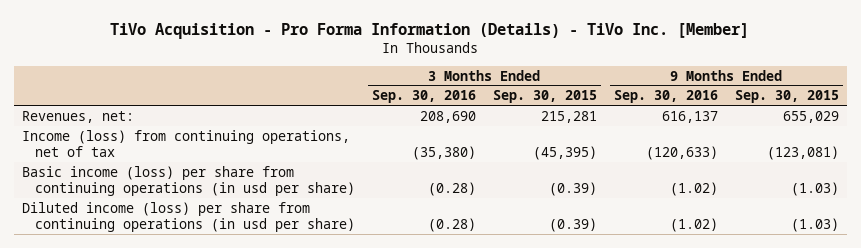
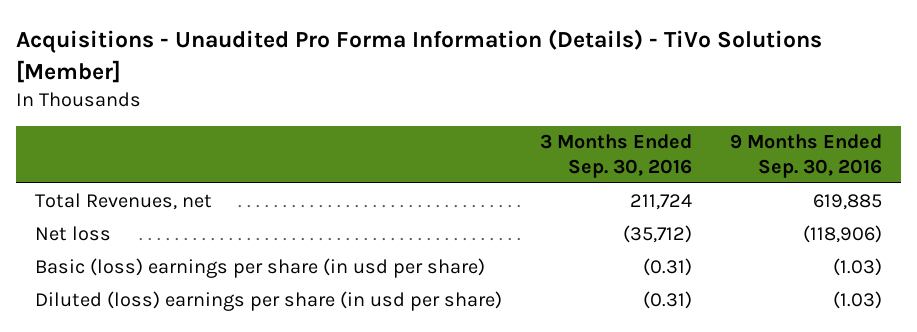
- TiVo Acquisition - Pro Forma Information (Details) - TiVo Inc. [Member]
+ Acquisitions - Unaudited Pro Forma Information (Details) - TiVo Solutions [Member]
- | 3 Months Ended Sep. 30, 2016 | 3 Months Ended Sep. 30, 2015 | 9 Months Ended Sep. 30, 2016 | 9 Months Ended Sep. 30, 2015
+ | 3 Months Ended Sep. 30, 2016 | 9 Months Ended Sep. 30, 2016
- Revenues, net: | 208,690 | 215,281 | 616,137 | 655,029
- Income (loss) from continuing operations, net of tax | (35,380) | (45,395) | (120,633) | (123,081)
- Basic income (loss) per share from continuing operations (in usd per share) | (0.28) | (0.39) | (1.02) | (1.03)
- Diluted income (loss) per share from continuing operations (in usd per share) | (0.28) | (0.39) | (1.02) | (1.03)
+ Total Revenues, net | 211,724 | 619,885
+ Net loss | (35,712) | (118,906)
+ Basic (loss) earnings per share (in usd per share) | (0.31) | (1.03)
+ Diluted (loss) earnings per share (in usd per share) | (0.31) | (1.03)

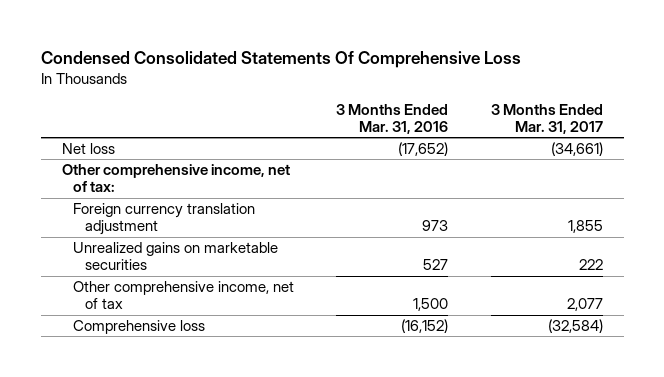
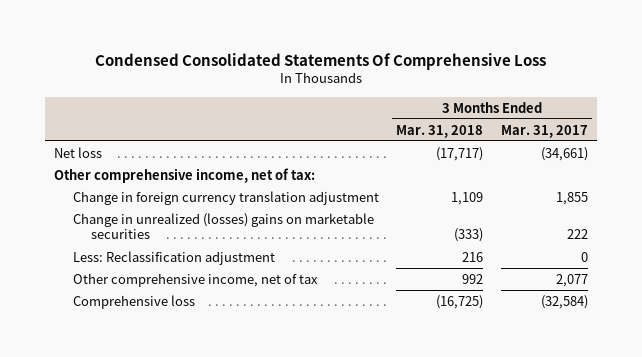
- | 3 Months Ended Mar. 31, 2016 | 3 Months Ended Mar. 31, 2017
+ | 3 Months Ended Mar. 31, 2018 | 3 Months Ended Mar. 31, 2017
- Foreign currency translation adjustment | 973 | 1,855
- Unrealized gains on marketable securities | 527 | 222
+ Change in foreign currency translation adjustment | 1,109 | 1,855
+ Change in unrealized (losses) gains on marketable securities | (333) | 222
+ Less: Reclassification adjustment | 216 | 0

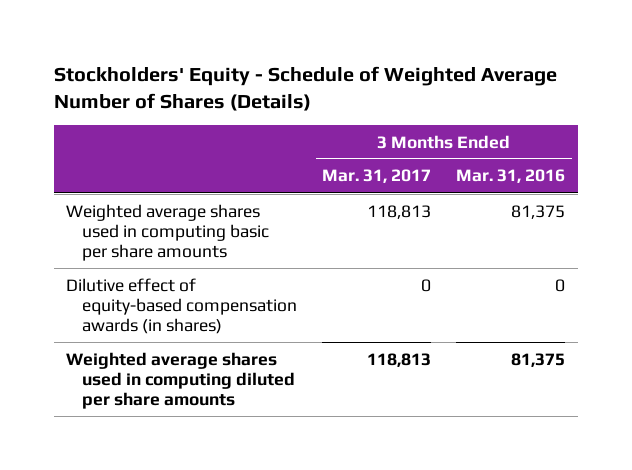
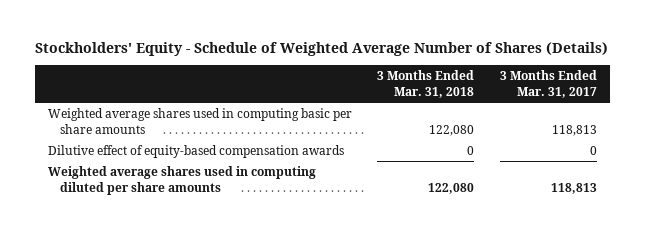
- | 3 Months Ended Mar. 31, 2017 | 3 Months Ended Mar. 31, 2016
+ | 3 Months Ended Mar. 31, 2018 | 3 Months Ended Mar. 31, 2017
- Dilutive effect of equity-based compensation awards (in shares) | 0 | 0
+ Dilutive effect of equity-based compensation awards | 0 | 0

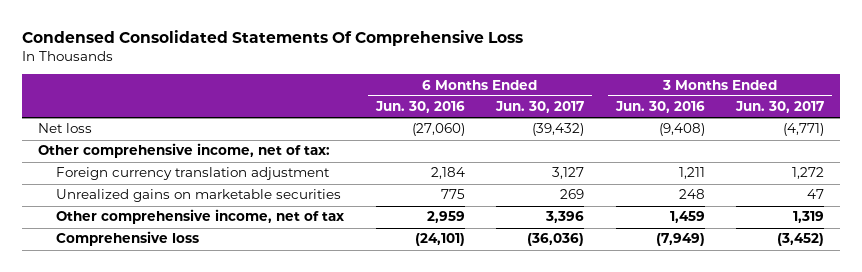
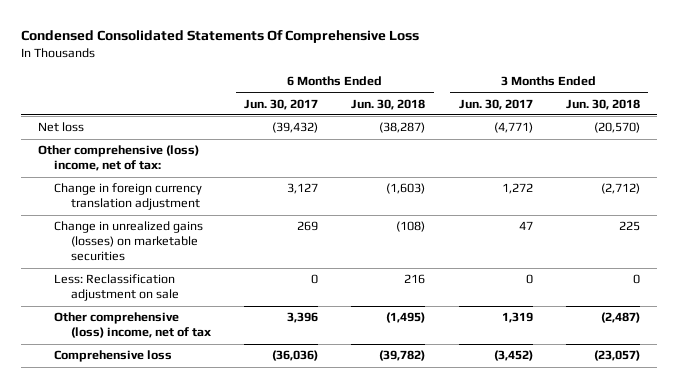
- | 6 Months Ended Jun. 30, 2016 | 6 Months Ended Jun. 30, 2017 | 3 Months Ended Jun. 30, 2016 | 3 Months Ended Jun. 30, 2017
+ | 6 Months Ended Jun. 30, 2017 | 6 Months Ended Jun. 30, 2018 | 3 Months Ended Jun. 30, 2017 | 3 Months Ended Jun. 30, 2018
- Other comprehensive income, net of tax:
- Foreign currency translation adjustment | 2,184 | 3,127 | 1,211 | 1,272
- Unrealized gains on marketable securities | 775 | 269 | 248 | 47
- Other comprehensive income, net of tax | 2,959 | 3,396 | 1,459 | 1,319
+ Other comprehensive (loss) income, net of tax:
+ Change in foreign currency translation adjustment | 3,127 | (1,603) | 1,272 | (2,712)
+ Change in unrealized gains (losses) on marketable securities | 269 | (108) | 47 | 225
+ Less: Reclassification adjustment on sale | 0 | 216 | 0 | 0
+ Other comprehensive (loss) income, net of tax | 3,396 | (1,495) | 1,319 | (2,487)

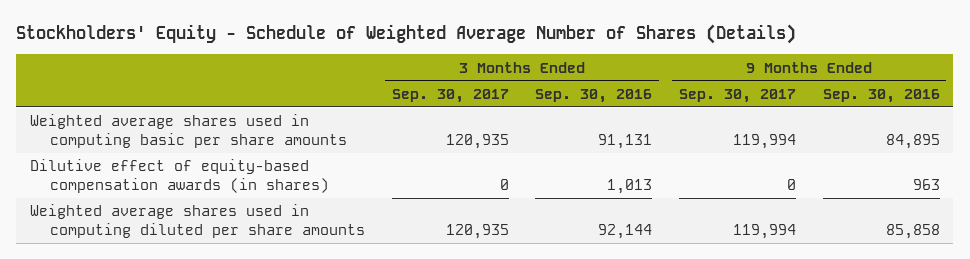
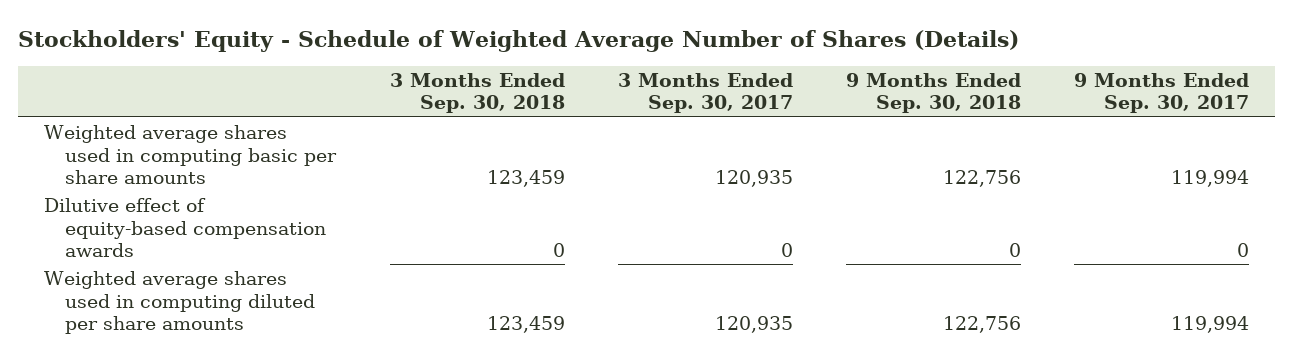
- | 3 Months Ended Sep. 30, 2017 | 3 Months Ended Sep. 30, 2016 | 9 Months Ended Sep. 30, 2017 | 9 Months Ended Sep. 30, 2016
+ | 3 Months Ended Sep. 30, 2018 | 3 Months Ended Sep. 30, 2017 | 9 Months Ended Sep. 30, 2018 | 9 Months Ended Sep. 30, 2017
- Dilutive effect of equity-based compensation awards (in shares) | 0 | 1,013 | 0 | 963
+ Dilutive effect of equity-based compensation awards | 0 | 0 | 0 | 0

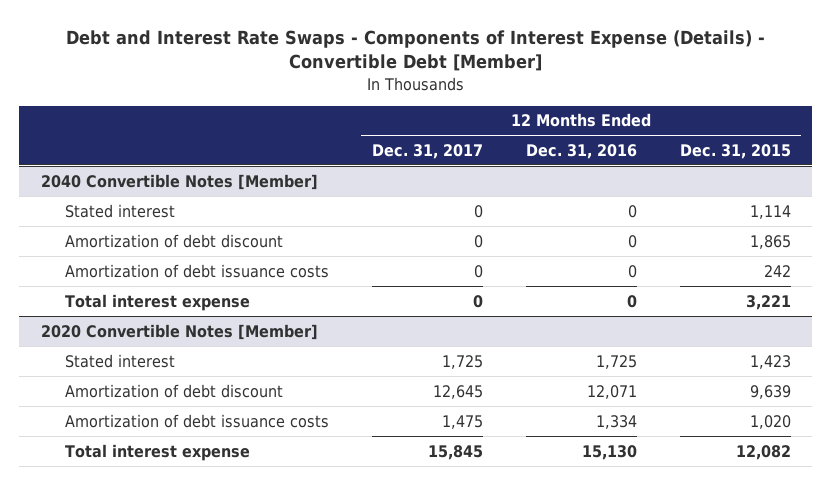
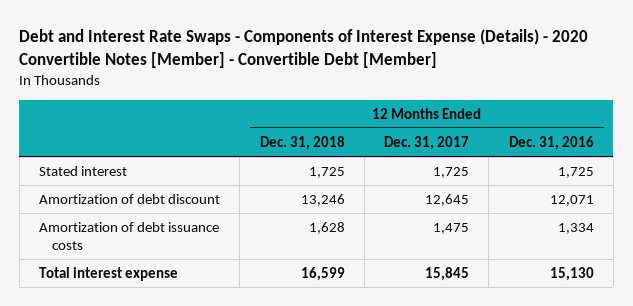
- Debt and Interest Rate Swaps - Components of Interest Expense (Details) - Convertible Debt [Member]
+ Debt and Interest Rate Swaps - Components of Interest Expense (Details) - 2020 Convertible Notes [Member] - Convertible Debt [Member]
- | 12 Months Ended Dec. 31, 2017 | 12 Months Ended Dec. 31, 2016 | 12 Months Ended Dec. 31, 2015
+ | 12 Months Ended Dec. 31, 2018 | 12 Months Ended Dec. 31, 2017 | 12 Months Ended Dec. 31, 2016
- 2040 Convertible Notes [Member]
- Stated interest | 0 | 0 | 1,114
- Amortization of debt discount | 0 | 0 | 1,865
- Amortization of debt issuance costs | 0 | 0 | 242
- Total interest expense | 0 | 0 | 3,221
- 2020 Convertible Notes [Member]

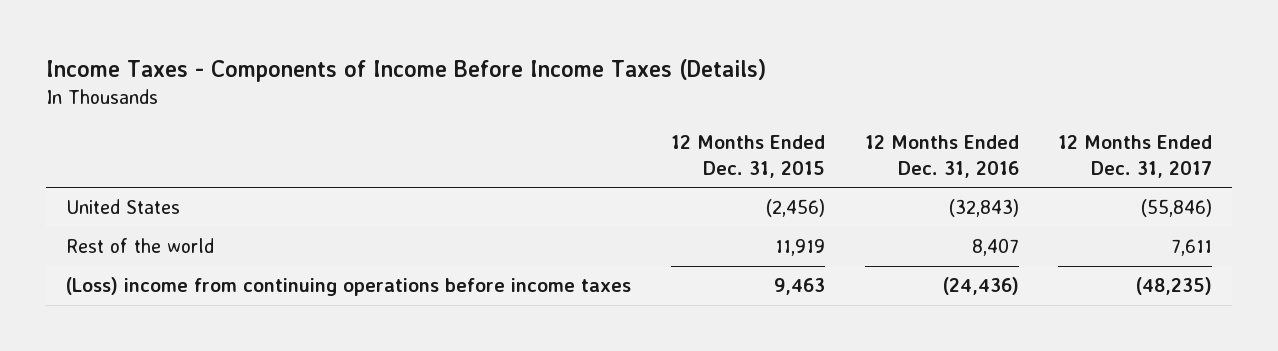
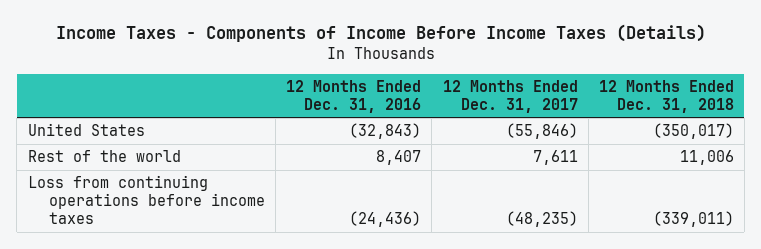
- | 12 Months Ended Dec. 31, 2015 | 12 Months Ended Dec. 31, 2016 | 12 Months Ended Dec. 31, 2017
+ | 12 Months Ended Dec. 31, 2016 | 12 Months Ended Dec. 31, 2017 | 12 Months Ended Dec. 31, 2018
- (Loss) income from continuing operations before income taxes | 9,463 | (24,436) | (48,235)
+ Loss from continuing operations before income taxes | (24,436) | (48,235) | (339,011)

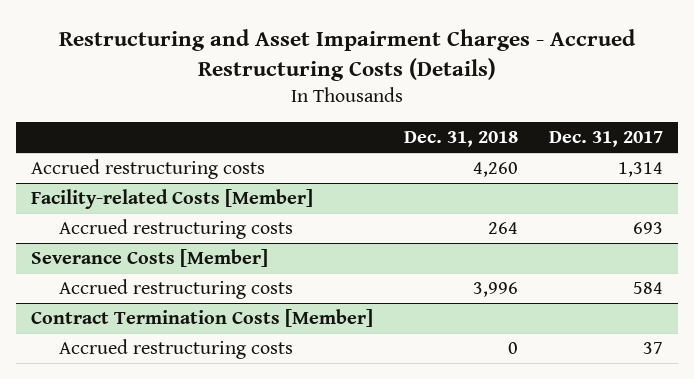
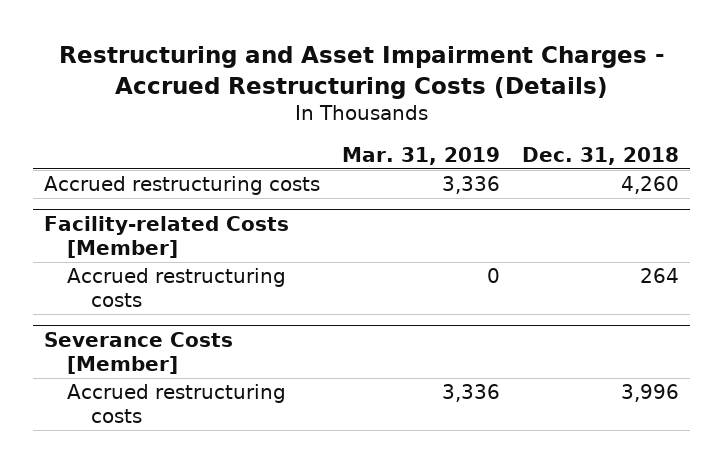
- | Dec. 31, 2018 | Dec. 31, 2017
+ | Mar. 31, 2019 | Dec. 31, 2018
- Contract Termination Costs [Member]
- Accrued restructuring costs | 0 | 37

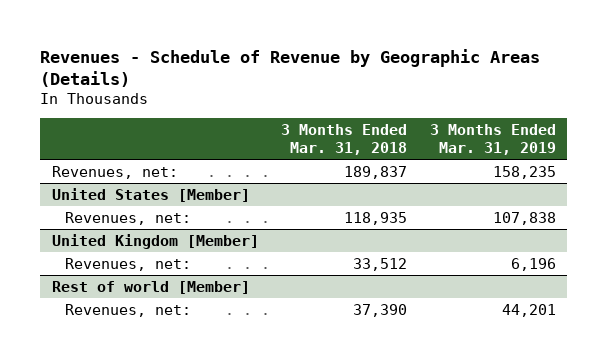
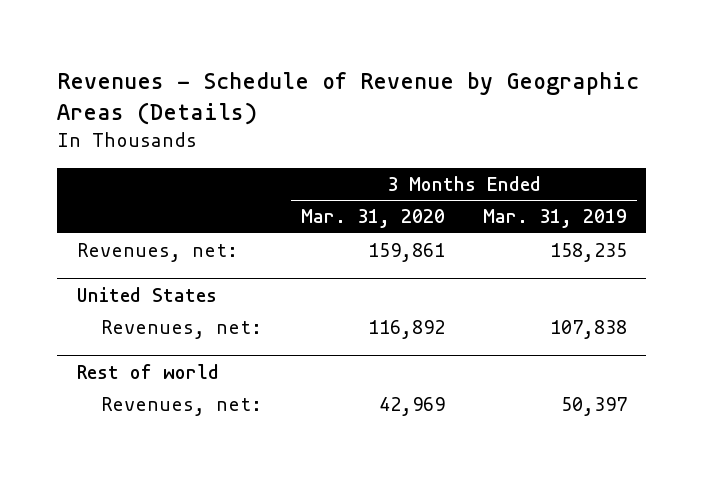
- | 3 Months Ended Mar. 31, 2018 | 3 Months Ended Mar. 31, 2019
+ | 3 Months Ended Mar. 31, 2020 | 3 Months Ended Mar. 31, 2019
- United States [Member]
+ United States
- United Kingdom [Member]
- Revenues, net: | 33,512 | 6,196
- Rest of world [Member]
- Revenues, net: | 37,390 | 44,201
+ Rest of world
+ Revenues, net: | 42,969 | 50,397

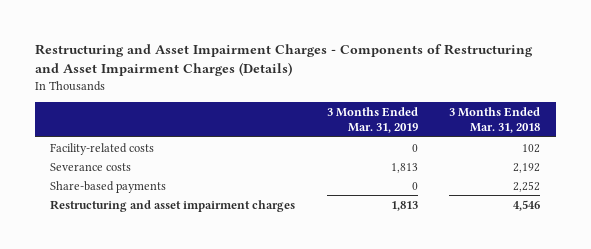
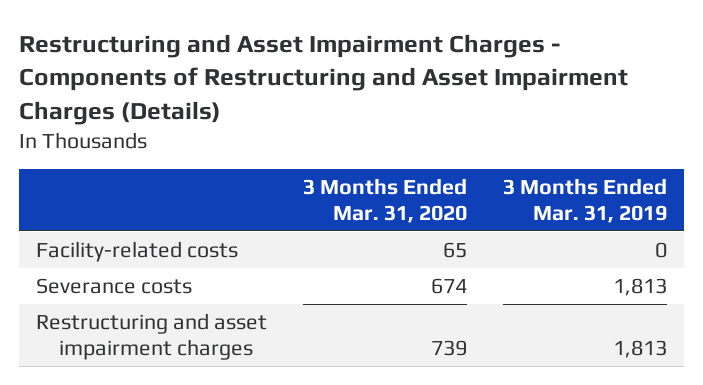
- | 3 Months Ended Mar. 31, 2019 | 3 Months Ended Mar. 31, 2018
+ | 3 Months Ended Mar. 31, 2020 | 3 Months Ended Mar. 31, 2019
- Share-based payments | 0 | 2,252

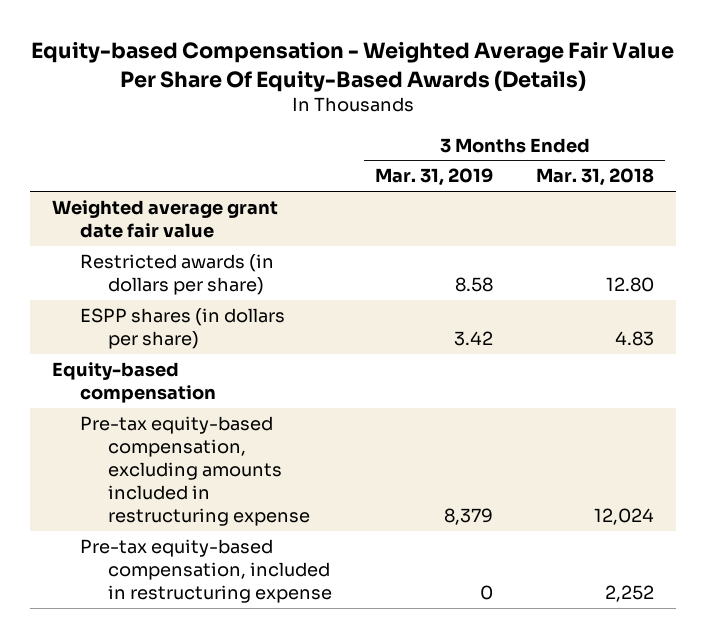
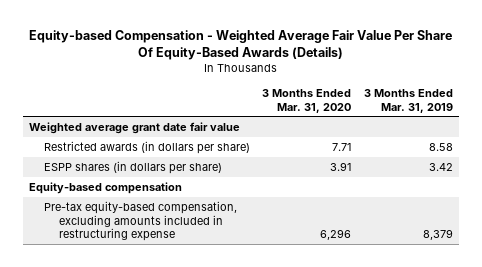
- | 3 Months Ended Mar. 31, 2019 | 3 Months Ended Mar. 31, 2018
+ | 3 Months Ended Mar. 31, 2020 | 3 Months Ended Mar. 31, 2019
- Pre-tax equity-based compensation, included in restructuring expense | 0 | 2,252

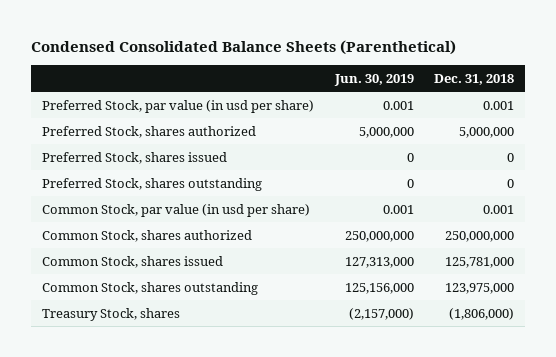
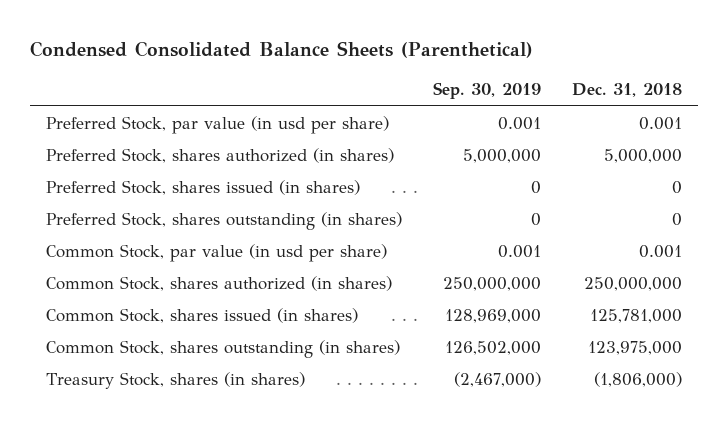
- | Jun. 30, 2019 | Dec. 31, 2018
+ | Sep. 30, 2019 | Dec. 31, 2018
- Preferred Stock, shares authorized | 5,000,000 | 5,000,000
- Preferred Stock, shares issued | 0 | 0
- Preferred Stock, shares outstanding | 0 | 0
+ Preferred Stock, shares authorized (in shares) | 5,000,000 | 5,000,000
+ Preferred Stock, shares issued (in shares) | 0 | 0
+ Preferred Stock, shares outstanding (in shares) | 0 | 0
- Common Stock, shares authorized | 250,000,000 | 250,000,000
- Common Stock, shares issued | 127,313,000 | 125,781,000
- Common Stock, shares outstanding | 125,156,000 | 123,975,000
- Treasury Stock, shares | (2,157,000) | (1,806,000)
+ Common Stock, shares authorized (in shares) | 250,000,000 | 250,000,000
+ Common Stock, shares issued (in shares) | 128,969,000 | 125,781,000
+ Common Stock, shares outstanding (in shares) | 126,502,000 | 123,975,000
+ Treasury Stock, shares (in shares) | (2,467,000) | (1,806,000)

